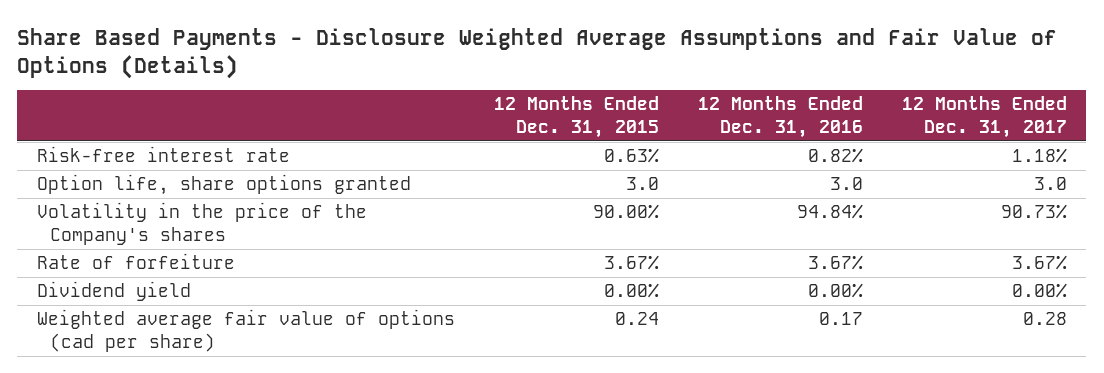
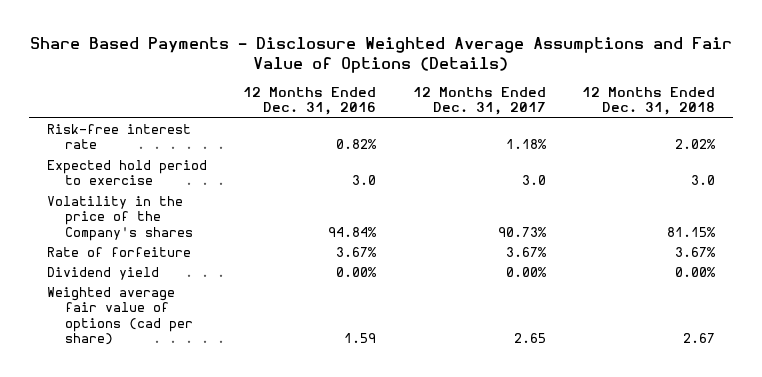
- | 12 Months Ended Dec. 31, 2015 | 12 Months Ended Dec. 31, 2016 | 12 Months Ended Dec. 31, 2017
+ | 12 Months Ended Dec. 31, 2016 | 12 Months Ended Dec. 31, 2017 | 12 Months Ended Dec. 31, 2018
- Option life, share options granted | 3.0 | 3.0 | 3.0
+ Expected hold period to exercise | 3.0 | 3.0 | 3.0
- Weighted average fair value of options (cad per share) | 0.24 | 0.17 | 0.28
+ Weighted average fair value of options (cad per share) | 1.59 | 2.65 | 2.67

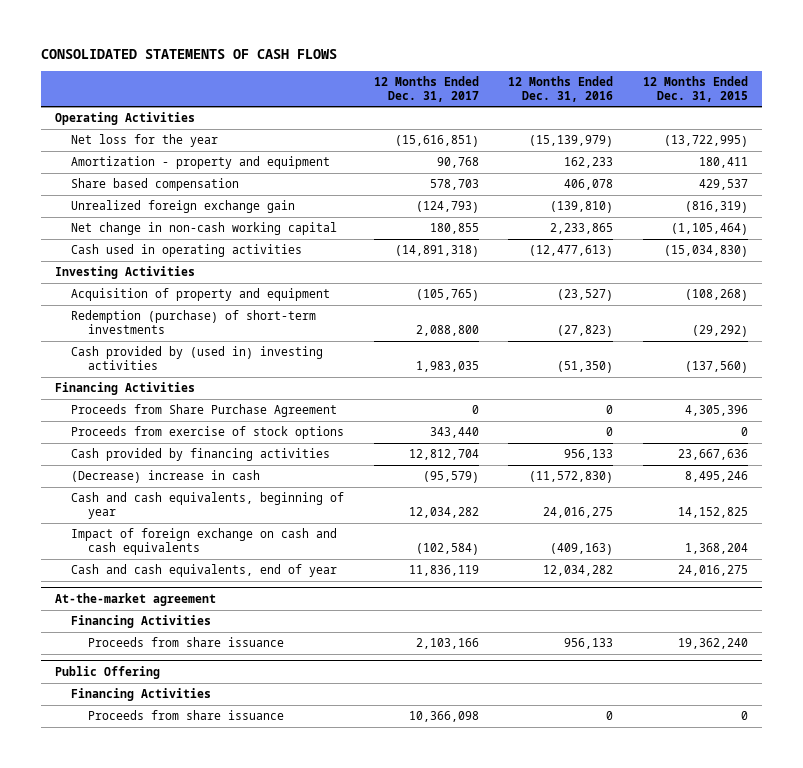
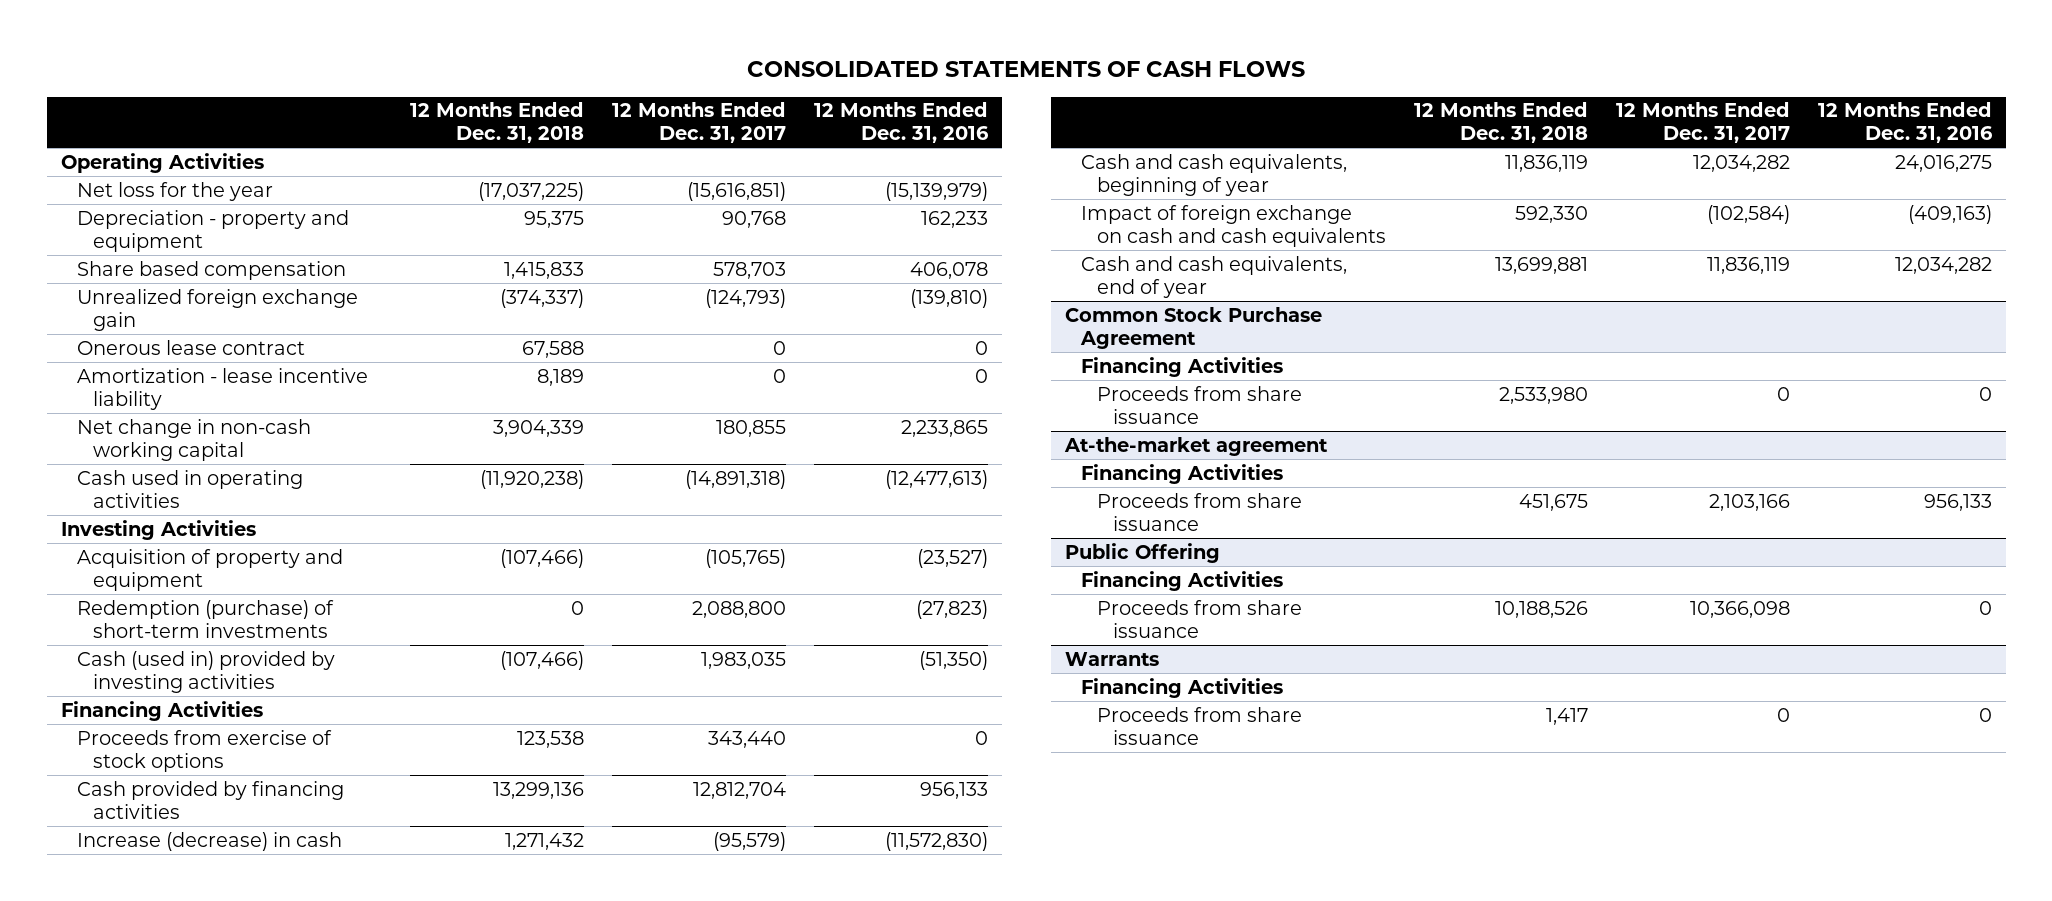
- | 12 Months Ended Dec. 31, 2017 | 12 Months Ended Dec. 31, 2016 | 12 Months Ended Dec. 31, 2015
+ | 12 Months Ended Dec. 31, 2018 | 12 Months Ended Dec. 31, 2017 | 12 Months Ended Dec. 31, 2016
- Amortization - property and equipment | 90,768 | 162,233 | 180,411
+ Depreciation - property and equipment | 95,375 | 90,768 | 162,233
+ Onerous lease contract | 67,588 | 0 | 0
+ Amortization - lease incentive liability | 8,189 | 0 | 0
- Cash provided by (used in) investing activities | 1,983,035 | (51,350) | (137,560)
+ Cash (used in) provided by investing activities | (107,466) | 1,983,035 | (51,350)
- Proceeds from Share Purchase Agreement | 0 | 0 | 4,305,396
- (Decrease) increase in cash | (95,579) | (11,572,830) | 8,495,246
+ Increase (decrease) in cash | 1,271,432 | (95,579) | (11,572,830)
+ Common Stock Purchase Agreement
+ Financing Activities
+ Proceeds from share issuance | 2,533,980 | 0 | 0
+ Warrants
+ Financing Activities
+ Proceeds from share issuance | 1,417 | 0 | 0

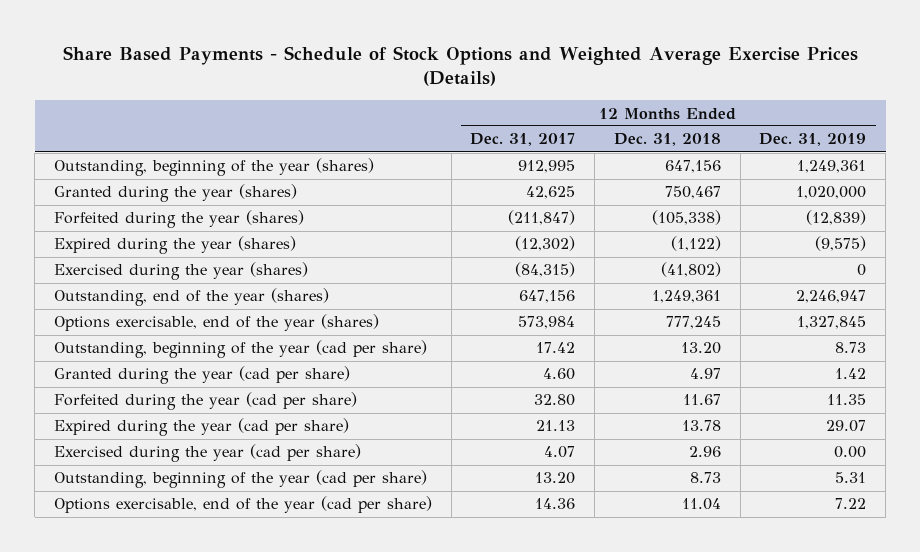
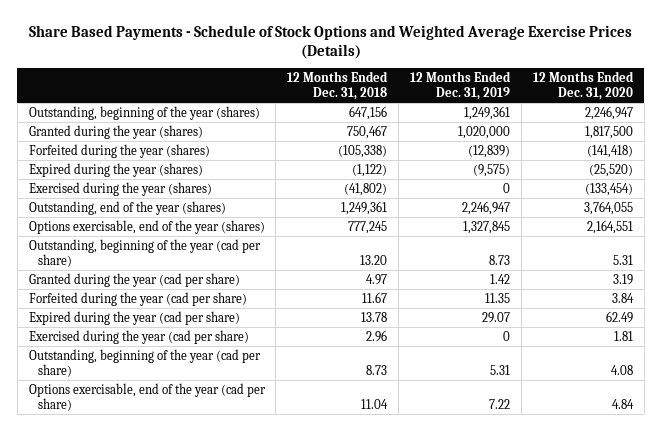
- | 12 Months Ended Dec. 31, 2017 | 12 Months Ended Dec. 31, 2018 | 12 Months Ended Dec. 31, 2019
+ | 12 Months Ended Dec. 31, 2018 | 12 Months Ended Dec. 31, 2019 | 12 Months Ended Dec. 31, 2020
- Exercised during the year (cad per share) | 4.07 | 2.96 | 0.00
+ Exercised during the year (cad per share) | 2.96 | 0 | 1.81

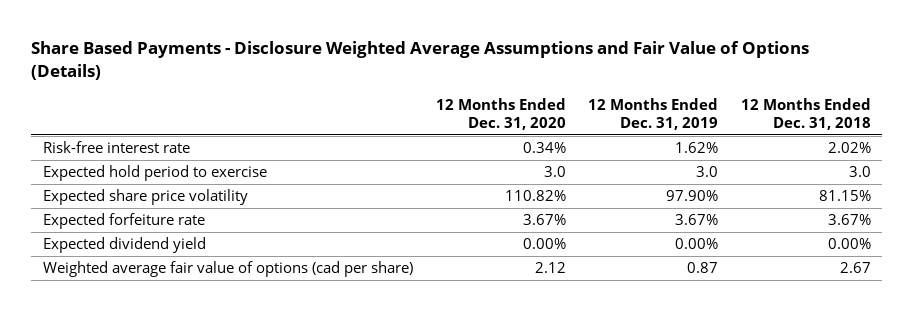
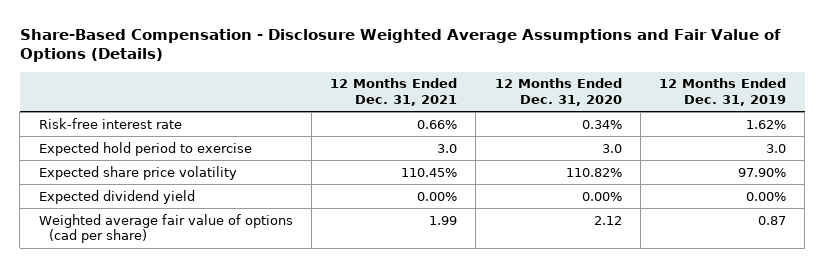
- Share Based Payments - Disclosure Weighted Average Assumptions and Fair Value of Options (Details)
+ Share-Based Compensation - Disclosure Weighted Average Assumptions and Fair Value of Options (Details)
- | 12 Months Ended Dec. 31, 2020 | 12 Months Ended Dec. 31, 2019 | 12 Months Ended Dec. 31, 2018
+ | 12 Months Ended Dec. 31, 2021 | 12 Months Ended Dec. 31, 2020 | 12 Months Ended Dec. 31, 2019
- Expected forfeiture rate | 3.67% | 3.67% | 3.67%

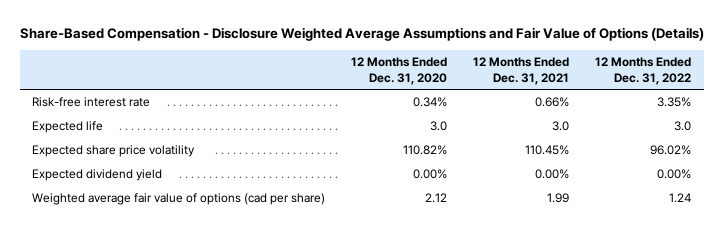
- | 12 Months Ended Dec. 31, 2021 | 12 Months Ended Dec. 31, 2020 | 12 Months Ended Dec. 31, 2019
+ | 12 Months Ended Dec. 31, 2020 | 12 Months Ended Dec. 31, 2021 | 12 Months Ended Dec. 31, 2022
- Expected hold period to exercise | 3.0 | 3.0 | 3.0
+ Expected life | 3.0 | 3.0 | 3.0

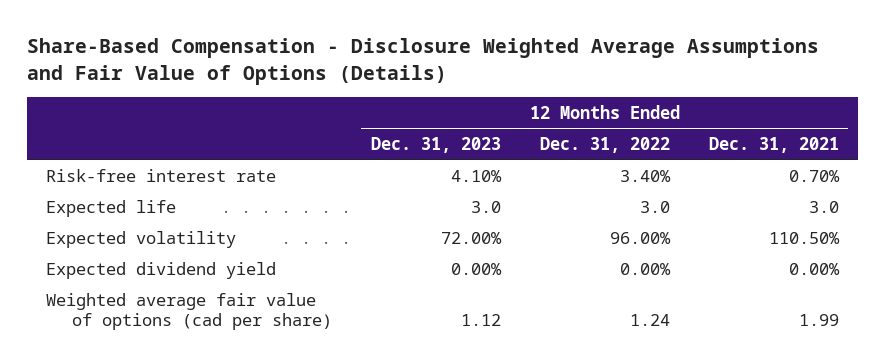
- | 12 Months Ended Dec. 31, 2020 | 12 Months Ended Dec. 31, 2021 | 12 Months Ended Dec. 31, 2022
+ | 12 Months Ended Dec. 31, 2023 | 12 Months Ended Dec. 31, 2022 | 12 Months Ended Dec. 31, 2021
- Risk-free interest rate | 0.34% | 0.66% | 3.35%
+ Risk-free interest rate | 4.10% | 3.40% | 0.70%
- Expected share price volatility | 110.82% | 110.45% | 96.02%
+ Expected volatility | 72.00% | 96.00% | 110.50%

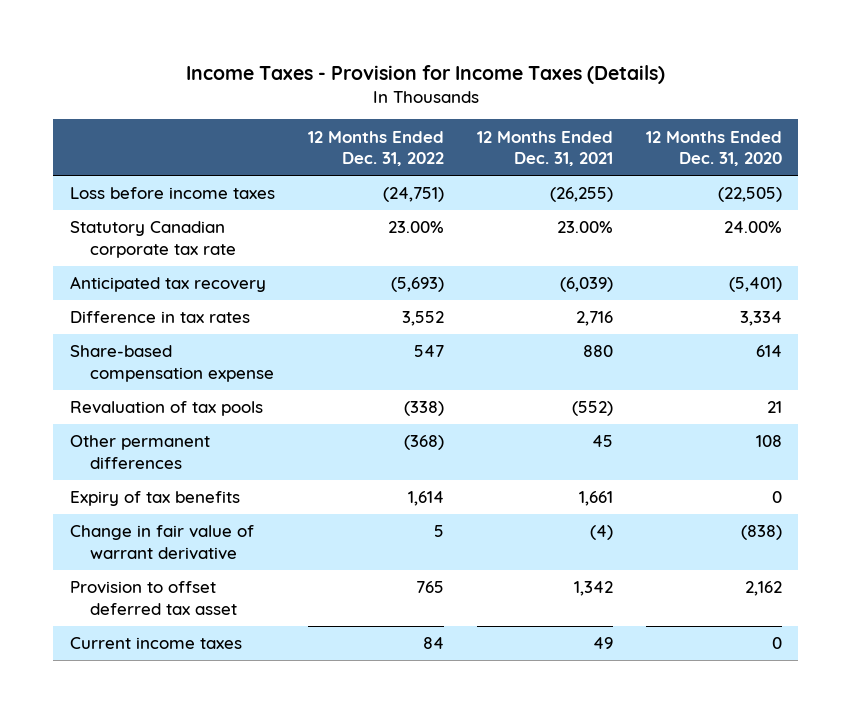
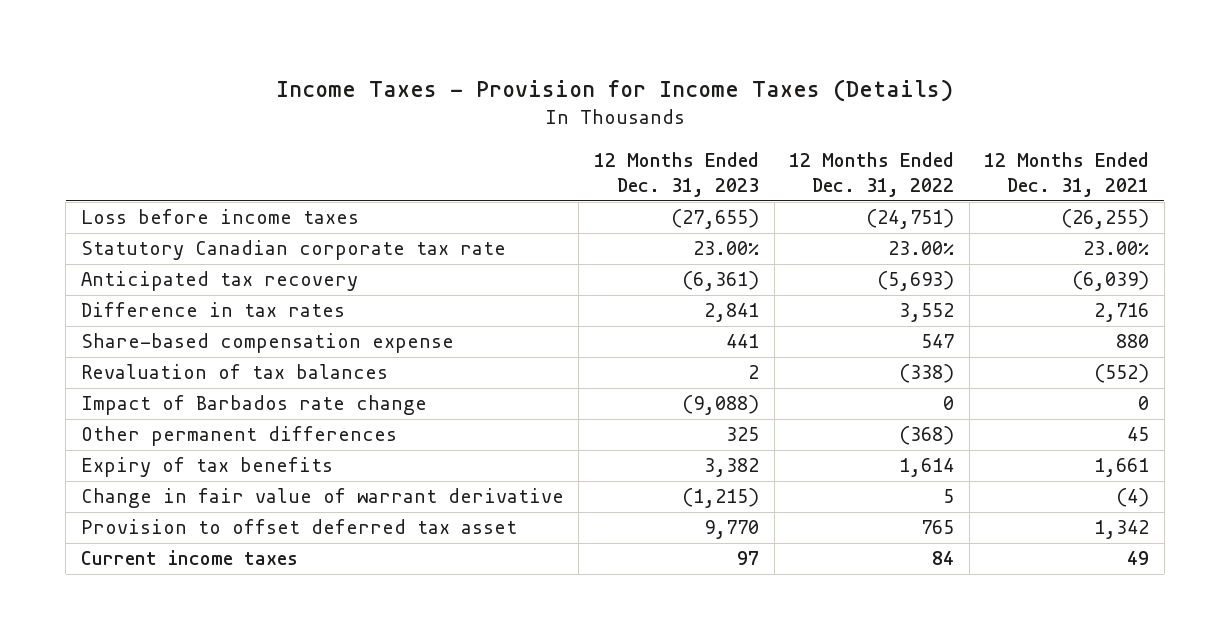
- | 12 Months Ended Dec. 31, 2022 | 12 Months Ended Dec. 31, 2021 | 12 Months Ended Dec. 31, 2020
+ | 12 Months Ended Dec. 31, 2023 | 12 Months Ended Dec. 31, 2022 | 12 Months Ended Dec. 31, 2021
- Revaluation of tax pools | (338) | (552) | 21
+ Revaluation of tax balances | 2 | (338) | (552)
+ Impact of Barbados rate change | (9,088) | 0 | 0

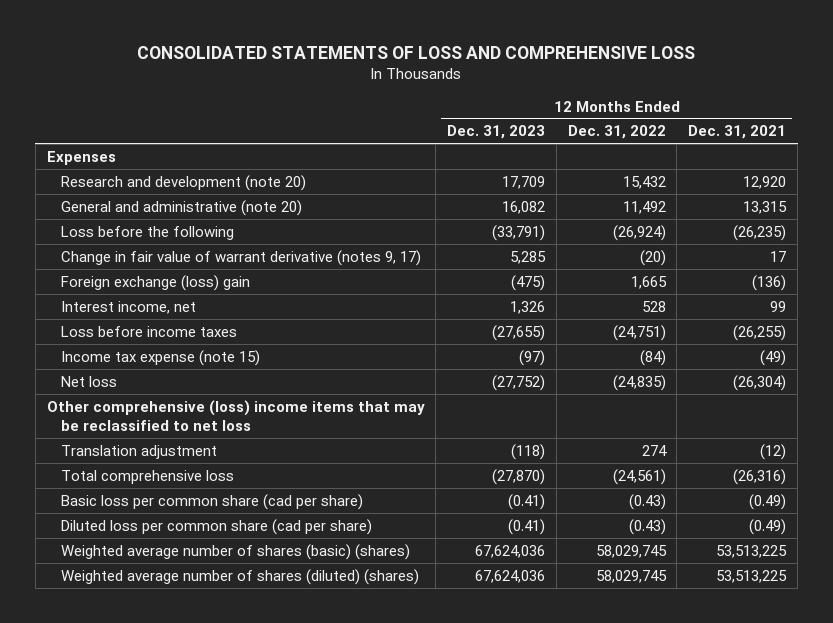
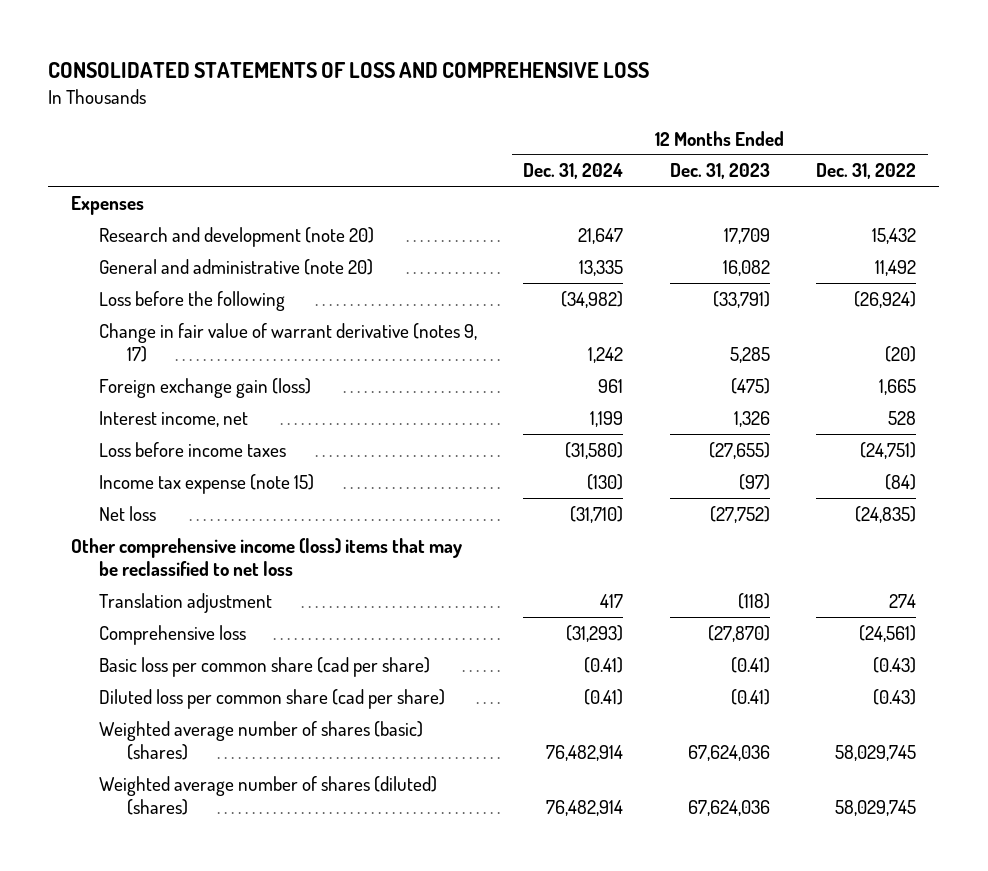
- | 12 Months Ended Dec. 31, 2023 | 12 Months Ended Dec. 31, 2022 | 12 Months Ended Dec. 31, 2021
+ | 12 Months Ended Dec. 31, 2024 | 12 Months Ended Dec. 31, 2023 | 12 Months Ended Dec. 31, 2022
- Foreign exchange (loss) gain | (475) | 1,665 | (136)
+ Foreign exchange gain (loss) | 961 | (475) | 1,665
- Other comprehensive (loss) income items that may be reclassified to net loss
+ Other comprehensive income (loss) items that may be reclassified to net loss
- Total comprehensive loss | (27,870) | (24,561) | (26,316)
+ Comprehensive loss | (31,293) | (27,870) | (24,561)

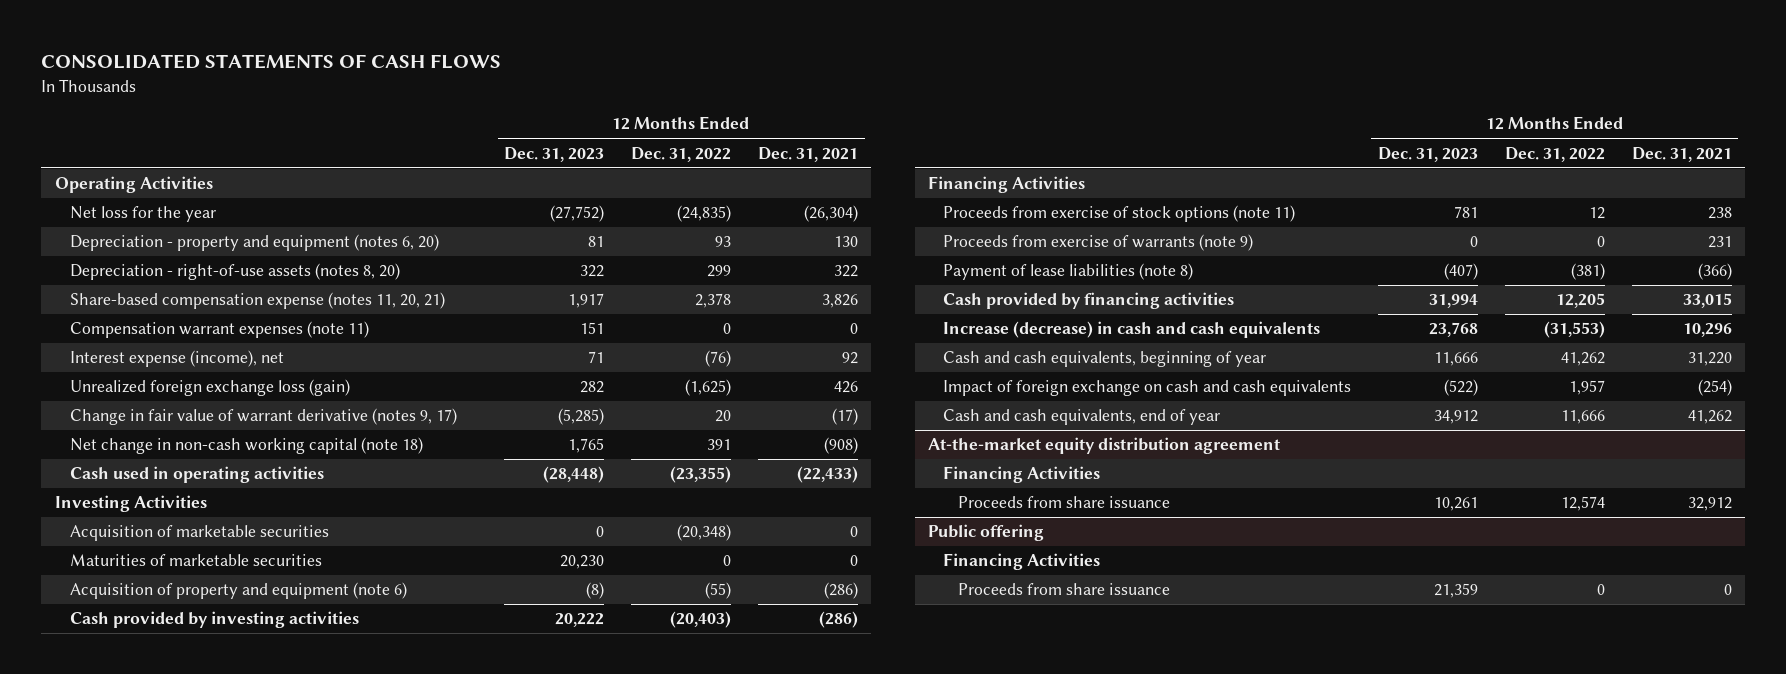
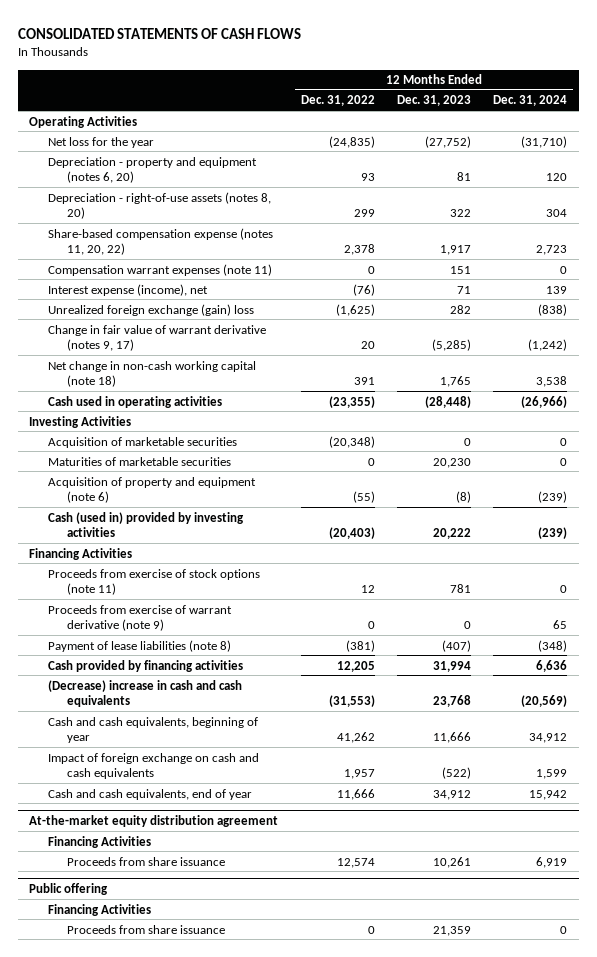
- | 12 Months Ended Dec. 31, 2023 | 12 Months Ended Dec. 31, 2022 | 12 Months Ended Dec. 31, 2021
+ | 12 Months Ended Dec. 31, 2022 | 12 Months Ended Dec. 31, 2023 | 12 Months Ended Dec. 31, 2024
- Share-based compensation expense (notes 11, 20, 21) | 1,917 | 2,378 | 3,826
+ Share-based compensation expense (notes 11, 20, 22) | 2,378 | 1,917 | 2,723
- Unrealized foreign exchange loss (gain) | 282 | (1,625) | 426
+ Unrealized foreign exchange (gain) loss | (1,625) | 282 | (838)
- Cash provided by investing activities | 20,222 | (20,403) | (286)
+ Cash (used in) provided by investing activities | (20,403) | 20,222 | (239)
- Proceeds from exercise of warrants (note 9) | 0 | 0 | 231
+ Proceeds from exercise of warrant derivative (note 9) | 0 | 0 | 65
- Increase (decrease) in cash and cash equivalents | 23,768 | (31,553) | 10,296
+ (Decrease) increase in cash and cash equivalents | (31,553) | 23,768 | (20,569)

